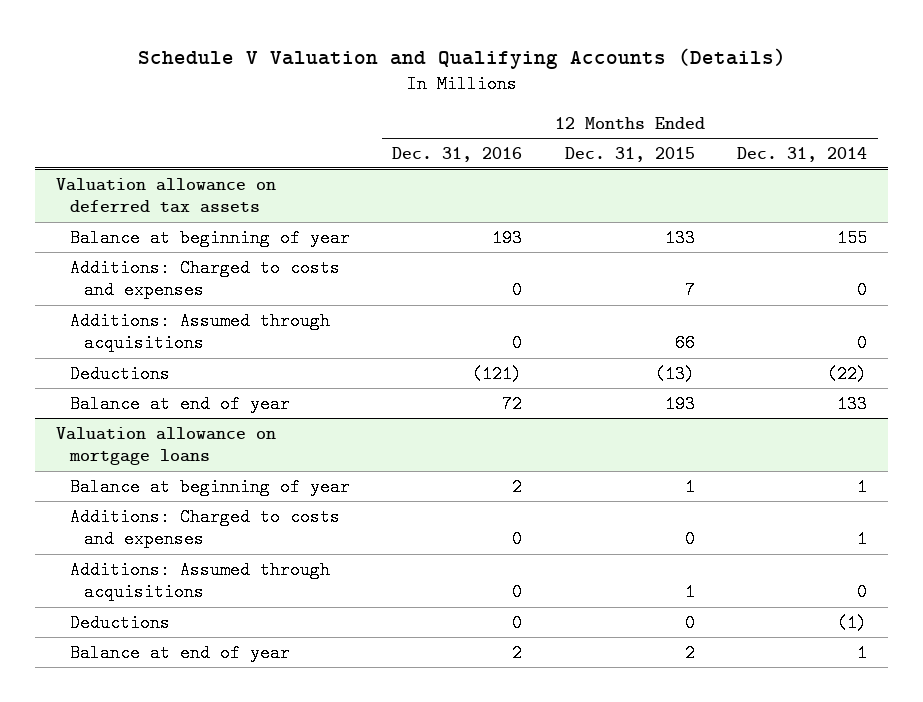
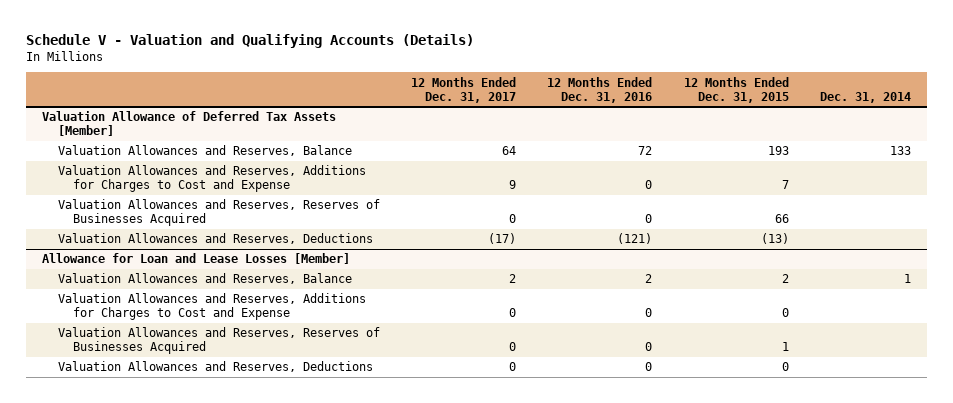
- Schedule V Valuation and Qualifying Accounts (Details)
+ Schedule V - Valuation and Qualifying Accounts (Details)
- | 12 Months Ended Dec. 31, 2016 | 12 Months Ended Dec. 31, 2015 | 12 Months Ended Dec. 31, 2014
+ | 12 Months Ended Dec. 31, 2017 | 12 Months Ended Dec. 31, 2016 | 12 Months Ended Dec. 31, 2015 | Dec. 31, 2014
- Valuation allowance on deferred tax assets
- Balance at beginning of year | 193 | 133 | 155
- Additions: Charged to costs and expenses | 0 | 7 | 0
- Additions: Assumed through acquisitions | 0 | 66 | 0
- Deductions | (121) | (13) | (22)
- Balance at end of year | 72 | 193 | 133
- Valuation allowance on mortgage loans
- Balance at beginning of year | 2 | 1 | 1
- Additions: Charged to costs and expenses | 0 | 0 | 1
- Additions: Assumed through acquisitions | 0 | 1 | 0
- Deductions | 0 | 0 | (1)
- Balance at end of year | 2 | 2 | 1
+ Valuation Allowance of Deferred Tax Assets [Member]
+ Valuation Allowances and Reserves, Balance | 64 | 72 | 193 | 133
+ Valuation Allowances and Reserves, Additions for Charges to Cost and Expense | 9 | 0 | 7 |
+ Valuation Allowances and Reserves, Reserves of Businesses Acquired | 0 | 0 | 66 |
+ Valuation Allowances and Reserves, Deductions | (17) | (121) | (13) |
+ Allowance for Loan and Lease Losses [Member]
+ Valuation Allowances and Reserves, Balance | 2 | 2 | 2 | 1
+ Valuation Allowances and Reserves, Additions for Charges to Cost and Expense | 0 | 0 | 0 |
+ Valuation Allowances and Reserves, Reserves of Businesses Acquired | 0 | 0 | 1 |
+ Valuation Allowances and Reserves, Deductions | 0 | 0 | 0 |

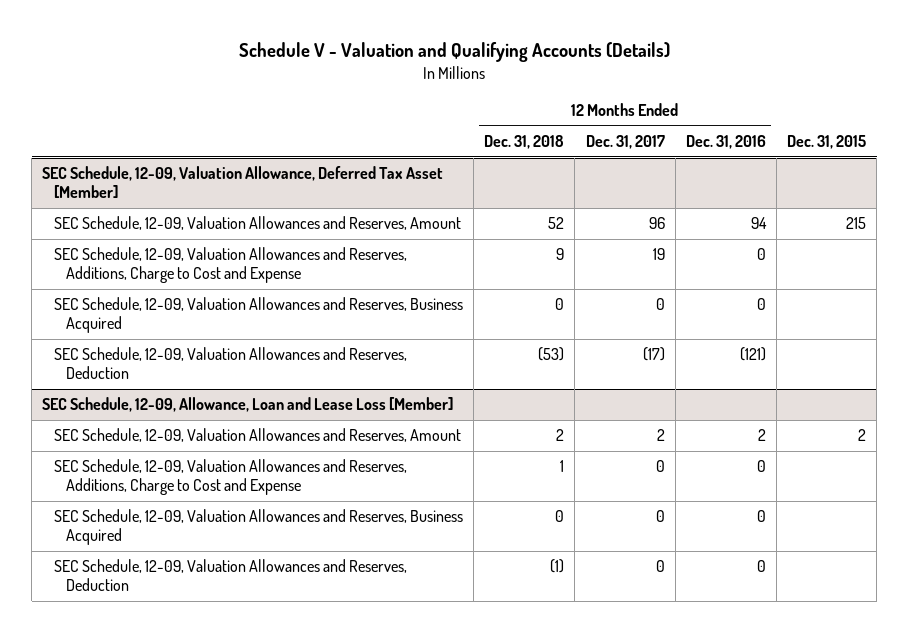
- | 12 Months Ended Dec. 31, 2017 | 12 Months Ended Dec. 31, 2016 | 12 Months Ended Dec. 31, 2015 | Dec. 31, 2014
+ | 12 Months Ended Dec. 31, 2018 | 12 Months Ended Dec. 31, 2017 | 12 Months Ended Dec. 31, 2016 | Dec. 31, 2015
- Valuation Allowance of Deferred Tax Assets [Member]
- Valuation Allowances and Reserves, Balance | 64 | 72 | 193 | 133
- Valuation Allowances and Reserves, Additions for Charges to Cost and Expense | 9 | 0 | 7 |
- Valuation Allowances and Reserves, Reserves of Businesses Acquired | 0 | 0 | 66 |
- Valuation Allowances and Reserves, Deductions | (17) | (121) | (13) |
- Allowance for Loan and Lease Losses [Member]
- Valuation Allowances and Reserves, Balance | 2 | 2 | 2 | 1
- Valuation Allowances and Reserves, Additions for Charges to Cost and Expense | 0 | 0 | 0 |
- Valuation Allowances and Reserves, Reserves of Businesses Acquired | 0 | 0 | 1 |
- Valuation Allowances and Reserves, Deductions | 0 | 0 | 0 |
+ SEC Schedule, 12-09, Valuation Allowance, Deferred Tax Asset [Member]
+ SEC Schedule, 12-09, Valuation Allowances and Reserves, Amount | 52 | 96 | 94 | 215
+ SEC Schedule, 12-09, Valuation Allowances and Reserves, Additions, Charge to Cost and Expense | 9 | 19 | 0 |
+ SEC Schedule, 12-09, Valuation Allowances and Reserves, Business Acquired | 0 | 0 | 0 |
+ SEC Schedule, 12-09, Valuation Allowances and Reserves, Deduction | (53) | (17) | (121) |
+ SEC Schedule, 12-09, Allowance, Loan and Lease Loss [Member]
+ SEC Schedule, 12-09, Valuation Allowances and Reserves, Amount | 2 | 2 | 2 | 2
+ SEC Schedule, 12-09, Valuation Allowances and Reserves, Additions, Charge to Cost and Expense | 1 | 0 | 0 |
+ SEC Schedule, 12-09, Valuation Allowances and Reserves, Business Acquired | 0 | 0 | 0 |
+ SEC Schedule, 12-09, Valuation Allowances and Reserves, Deduction | (1) | 0 | 0 |

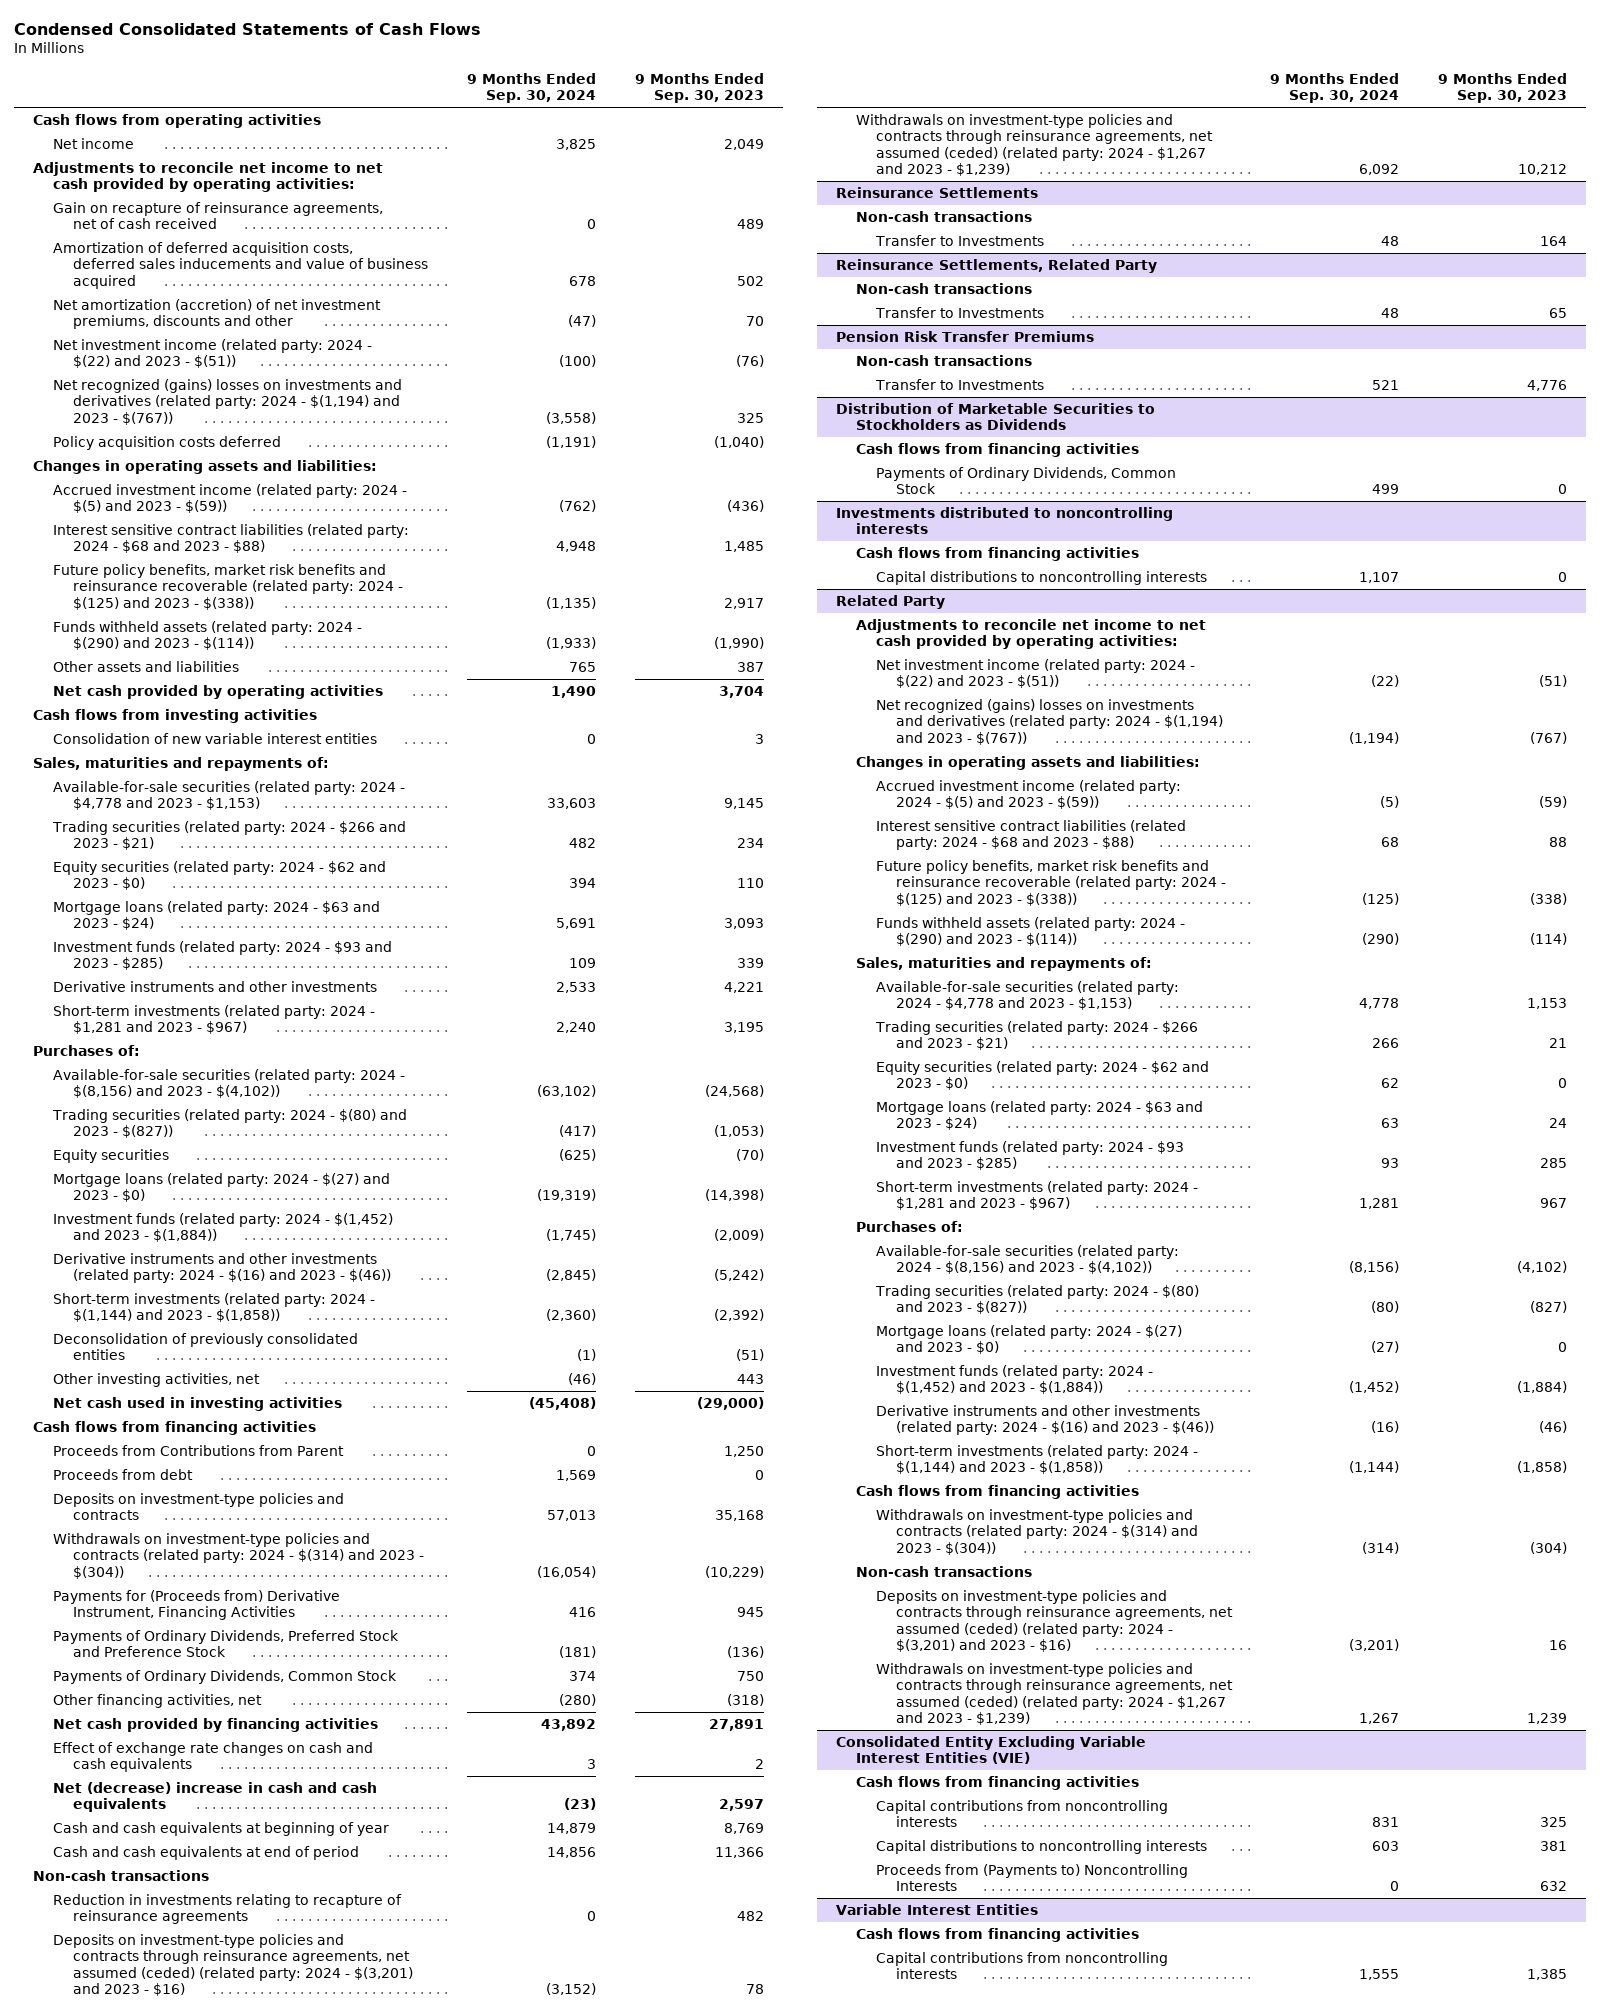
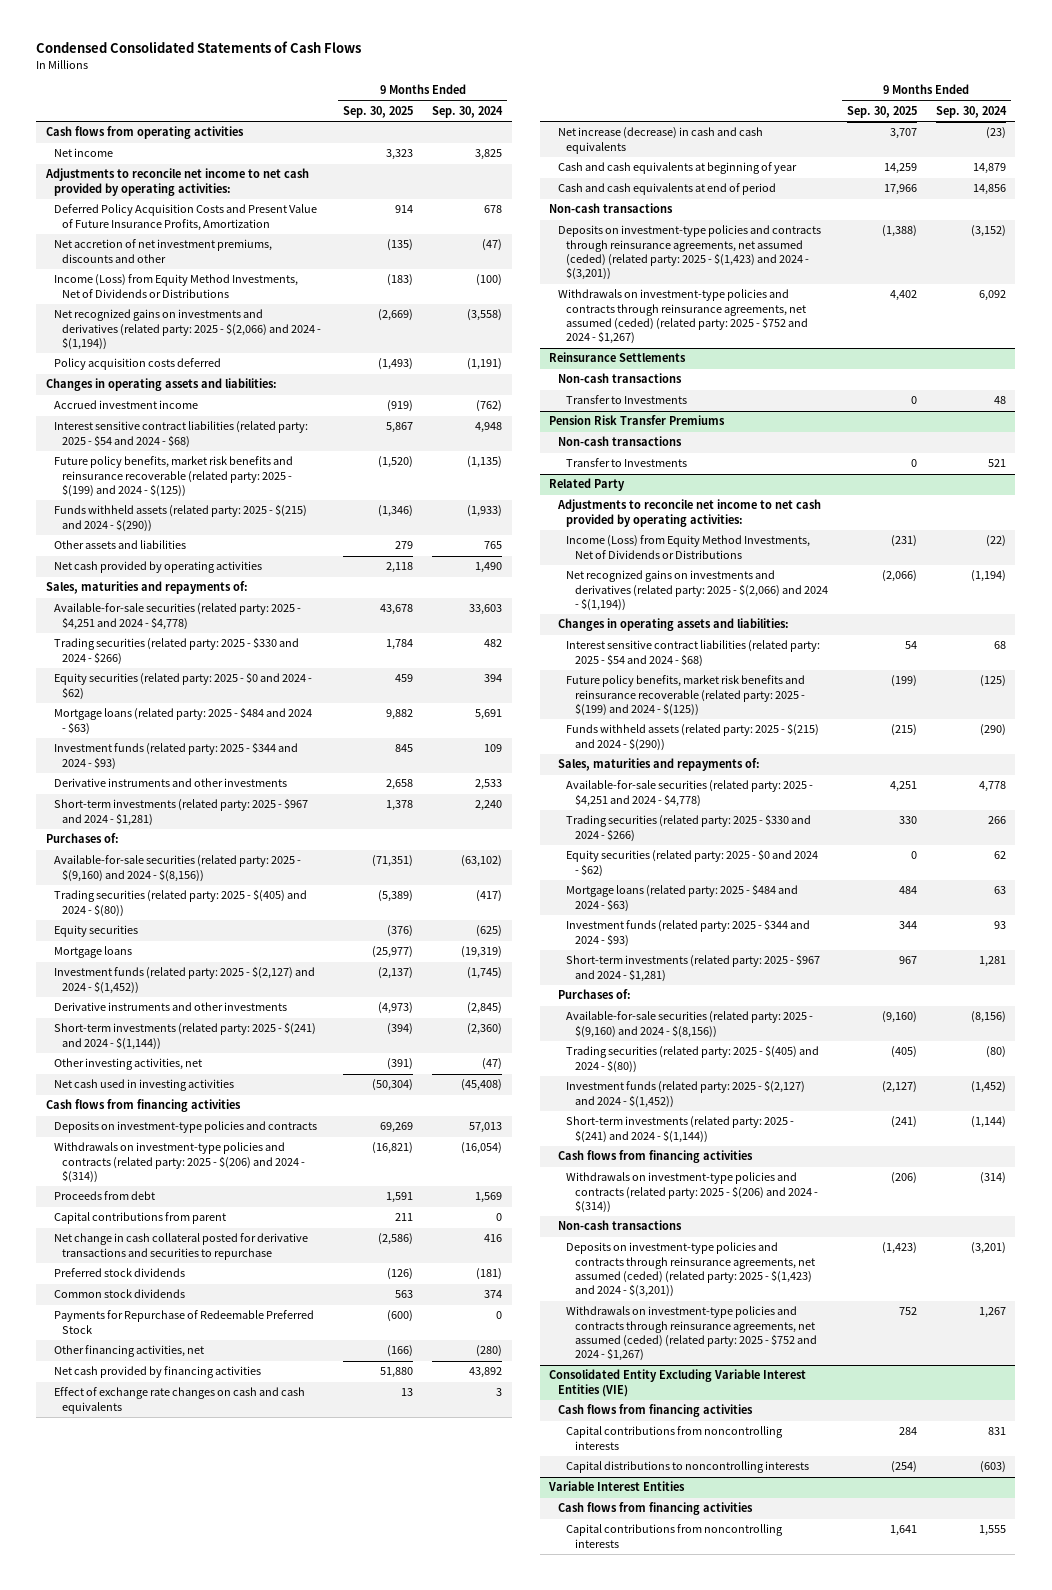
- | 9 Months Ended Sep. 30, 2024 | 9 Months Ended Sep. 30, 2023
+ | 9 Months Ended Sep. 30, 2025 | 9 Months Ended Sep. 30, 2024
- Gain on recapture of reinsurance agreements, net of cash received | 0 | 489
- Amortization of deferred acquisition costs, deferred sales inducements and value of business acquired | 678 | 502
- Net amortization (accretion) of net investment premiums, discounts and other | (47) | 70
- Net investment income (related party: 2024 - $(22) and 2023 - $(51)) | (100) | (76)
- Net recognized (gains) losses on investments and derivatives (related party: 2024 - $(1,194) and 2023 - $(767)) | (3,558) | 325
+ Deferred Policy Acquisition Costs and Present Value of Future Insurance Profits, Amortization | 914 | 678
+ Net accretion of net investment premiums, discounts and other | (135) | (47)
+ Income (Loss) from Equity Method Investments, Net of Dividends or Distributions | (183) | (100)
+ Net recognized gains on investments and derivatives (related party: 2025 - $(2,066) and 2024 - $(1,194)) | (2,669) | (3,558)
- Accrued investment income (related party: 2024 - $(5) and 2023 - $(59)) | (762) | (436)
- Interest sensitive contract liabilities (related party: 2024 - $68 and 2023 - $88) | 4,948 | 1,485
- Future policy benefits, market risk benefits and reinsurance recoverable (related party: 2024 - $(125) and 2023 - $(338)) | (1,135) | 2,917
- Funds withheld assets (related party: 2024 - $(290) and 2023 - $(114)) | (1,933) | (1,990)
+ Accrued investment income | (919) | (762)
+ Interest sensitive contract liabilities (related party: 2025 - $54 and 2024 - $68) | 5,867 | 4,948
+ Future policy benefits, market risk benefits and reinsurance recoverable (related party: 2025 - $(199) and 2024 - $(125)) | (1,520) | (1,135)
+ Funds withheld assets (related party: 2025 - $(215) and 2024 - $(290)) | (1,346) | (1,933)
- Cash flows from investing activities
- Consolidation of new variable interest entities | 0 | 3
- Available-for-sale securities (related party: 2024 - $4,778 and 2023 - $1,153) | 33,603 | 9,145
- Trading securities (related party: 2024 - $266 and 2023 - $21) | 482 | 234
- Equity securities (related party: 2024 - $62 and 2023 - $0) | 394 | 110
- Mortgage loans (related party: 2024 - $63 and 2023 - $24) | 5,691 | 3,093
- Investment funds (related party: 2024 - $93 and 2023 - $285) | 109 | 339
+ Available-for-sale securities (related party: 2025 - $4,251 and 2024 - $4,778) | 43,678 | 33,603
+ Trading securities (related party: 2025 - $330 and 2024 - $266) | 1,784 | 482
+ Equity securities (related party: 2025 - $0 and 2024 - $62) | 459 | 394
+ Mortgage loans (related party: 2025 - $484 and 2024 - $63) | 9,882 | 5,691
+ Investment funds (related party: 2025 - $344 and 2024 - $93) | 845 | 109
- Short-term investments (related party: 2024 - $1,281 and 2023 - $967) | 2,240 | 3,195
+ Short-term investments (related party: 2025 - $967 and 2024 - $1,281) | 1,378 | 2,240
- Available-for-sale securities (related party: 2024 - $(8,156) and 2023 - $(4,102)) | (63,102) | (24,568)
- Trading securities (related party: 2024 - $(80) and 2023 - $(827)) | (417) | (1,053)
+ Available-for-sale securities (related party: 2025 - $(9,160) and 2024 - $(8,156)) | (71,351) | (63,102)
+ Trading securities (related party: 2025 - $(405) and 2024 - $(80)) | (5,389) | (417)
- Mortgage loans (related party: 2024 - $(27) and 2023 - $0) | (19,319) | (14,398)
- Investment funds (related party: 2024 - $(1,452) and 2023 - $(1,884)) | (1,745) | (2,009)
- Derivative instruments and other investments (related party: 2024 - $(16) and 2023 - $(46)) | (2,845) | (5,242)
- Short-term investments (related party: 2024 - $(1,144) and 2023 - $(1,858)) | (2,360) | (2,392)
- Deconsolidation of previously consolidated entities | (1) | (51)
- Other investing activities, net | (46) | 443
+ Mortgage loans | (25,977) | (19,319)
+ Investment funds (related party: 2025 - $(2,127) and 2024 - $(1,452)) | (2,137) | (1,745)
+ Derivative instruments and other investments | (4,973) | (2,845)
+ Short-term investments (related party: 2025 - $(241) and 2024 - $(1,144)) | (394) | (2,360)
+ Other investing activities, net | (391) | (47)
- Proceeds from Contributions from Parent | 0 | 1,250
- Withdrawals on investment-type policies and contracts (related party: 2024 - $(314) and 2023 - $(304)) | (16,054) | (10,229)
- Payments for (Proceeds from) Derivative Instrument, Financing Activities | 416 | 945
- Payments of Ordinary Dividends, Preferred Stock and Preference Stock | (181) | (136)
- Payments of Ordinary Dividends, Common Stock | 374 | 750
+ Withdrawals on investment-type policies and contracts (related party: 2025 - $(206) and 2024 - $(314)) | (16,821) | (16,054)
moved down: Proceeds from debt | 1,591 | 1,569
+ Capital contributions from parent | 211 | 0
+ Net change in cash collateral posted for derivative transactions and securities to repurchase | (2,586) | 416
+ Preferred stock dividends | (126) | (181)
+ Common stock dividends | 563 | 374
+ Payments for Repurchase of Redeemable Preferred Stock | (600) | 0
- Net (decrease) increase in cash and cash equivalents | (23) | 2,597
+ Net increase (decrease) in cash and cash equivalents | 3,707 | (23)
- Reduction in investments relating to recapture of reinsurance agreements | 0 | 482
- Deposits on investment-type policies and contracts through reinsurance agreements, net assumed (ceded) (related party: 2024 - $(3,201) and 2023 - $16) | (3,152) | 78
- Withdrawals on investment-type policies and contracts through reinsurance agreements, net assumed (ceded) (related party: 2024 - $1,267 and 2023 - $1,239) | 6,092 | 10,212
+ Deposits on investment-type policies and contracts through reinsurance agreements, net assumed (ceded) (related party: 2025 - $(1,423) and 2024 - $(3,201)) | (1,388) | (3,152)
+ Withdrawals on investment-type policies and contracts through reinsurance agreements, net assumed (ceded) (related party: 2025 - $752 and 2024 - $1,267) | 4,402 | 6,092
- Reinsurance Settlements, Related Party
- Non-cash transactions
- Transfer to Investments | 48 | 65
- Distribution of Marketable Securities to Stockholders as Dividends
- Cash flows from financing activities
- Payments of Ordinary Dividends, Common Stock | 499 | 0
- Investments distributed to noncontrolling interests
- Cash flows from financing activities
- Capital distributions to noncontrolling interests | 1,107 | 0
@ Related Party
- Net investment income (related party: 2024 - $(22) and 2023 - $(51)) | (22) | (51)
- Net recognized (gains) losses on investments and derivatives (related party: 2024 - $(1,194) and 2023 - $(767)) | (1,194) | (767)
+ Income (Loss) from Equity Method Investments, Net of Dividends or Distributions | (231) | (22)
+ Net recognized gains on investments and derivatives (related party: 2025 - $(2,066) and 2024 - $(1,194)) | (2,066) | (1,194)
- Accrued investment income (related party: 2024 - $(5) and 2023 - $(59)) | (5) | (59)
- Interest sensitive contract liabilities (related party: 2024 - $68 and 2023 - $88) | 68 | 88
- Future policy benefits, market risk benefits and reinsurance recoverable (related party: 2024 - $(125) and 2023 - $(338)) | (125) | (338)
- Funds withheld assets (related party: 2024 - $(290) and 2023 - $(114)) | (290) | (114)
+ Interest sensitive contract liabilities (related party: 2025 - $54 and 2024 - $68) | 54 | 68
+ Future policy benefits, market risk benefits and reinsurance recoverable (related party: 2025 - $(199) and 2024 - $(125)) | (199) | (125)
+ Funds withheld assets (related party: 2025 - $(215) and 2024 - $(290)) | (215) | (290)
- Available-for-sale securities (related party: 2024 - $4,778 and 2023 - $1,153) | 4,778 | 1,153
- Trading securities (related party: 2024 - $266 and 2023 - $21) | 266 | 21
- Equity securities (related party: 2024 - $62 and 2023 - $0) | 62 | 0
- Mortgage loans (related party: 2024 - $63 and 2023 - $24) | 63 | 24
- Investment funds (related party: 2024 - $93 and 2023 - $285) | 93 | 285
- Short-term investments (related party: 2024 - $1,281 and 2023 - $967) | 1,281 | 967
+ Available-for-sale securities (related party: 2025 - $4,251 and 2024 - $4,778) | 4,251 | 4,778
+ Trading securities (related party: 2025 - $330 and 2024 - $266) | 330 | 266
+ Equity securities (related party: 2025 - $0 and 2024 - $62) | 0 | 62
+ Mortgage loans (related party: 2025 - $484 and 2024 - $63) | 484 | 63
+ Investment funds (related party: 2025 - $344 and 2024 - $93) | 344 | 93
+ Short-term investments (related party: 2025 - $967 and 2024 - $1,281) | 967 | 1,281
- Available-for-sale securities (related party: 2024 - $(8,156) and 2023 - $(4,102)) | (8,156) | (4,102)
- Trading securities (related party: 2024 - $(80) and 2023 - $(827)) | (80) | (827)
- Mortgage loans (related party: 2024 - $(27) and 2023 - $0) | (27) | 0
- Investment funds (related party: 2024 - $(1,452) and 2023 - $(1,884)) | (1,452) | (1,884)
- Derivative instruments and other investments (related party: 2024 - $(16) and 2023 - $(46)) | (16) | (46)
- Short-term investments (related party: 2024 - $(1,144) and 2023 - $(1,858)) | (1,144) | (1,858)
+ Available-for-sale securities (related party: 2025 - $(9,160) and 2024 - $(8,156)) | (9,160) | (8,156)
+ Trading securities (related party: 2025 - $(405) and 2024 - $(80)) | (405) | (80)
+ Investment funds (related party: 2025 - $(2,127) and 2024 - $(1,452)) | (2,127) | (1,452)
+ Short-term investments (related party: 2025 - $(241) and 2024 - $(1,144)) | (241) | (1,144)
- Withdrawals on investment-type policies and contracts (related party: 2024 - $(314) and 2023 - $(304)) | (314) | (304)
+ Withdrawals on investment-type policies and contracts (related party: 2025 - $(206) and 2024 - $(314)) | (206) | (314)
- Deposits on investment-type policies and contracts through reinsurance agreements, net assumed (ceded) (related party: 2024 - $(3,201) and 2023 - $16) | (3,201) | 16
- Withdrawals on investment-type policies and contracts through reinsurance agreements, net assumed (ceded) (related party: 2024 - $1,267 and 2023 - $1,239) | 1,267 | 1,239
+ Deposits on investment-type policies and contracts through reinsurance agreements, net assumed (ceded) (related party: 2025 - $(1,423) and 2024 - $(3,201)) | (1,423) | (3,201)
+ Withdrawals on investment-type policies and contracts through reinsurance agreements, net assumed (ceded) (related party: 2025 - $752 and 2024 - $1,267) | 752 | 1,267
@ Consolidated Entity Excluding Variable Interest Entities (VIE)
- Capital distributions to noncontrolling interests | 603 | 381
- Proceeds from (Payments to) Noncontrolling Interests | 0 | 632
+ Capital distributions to noncontrolling interests | (254) | (603)

